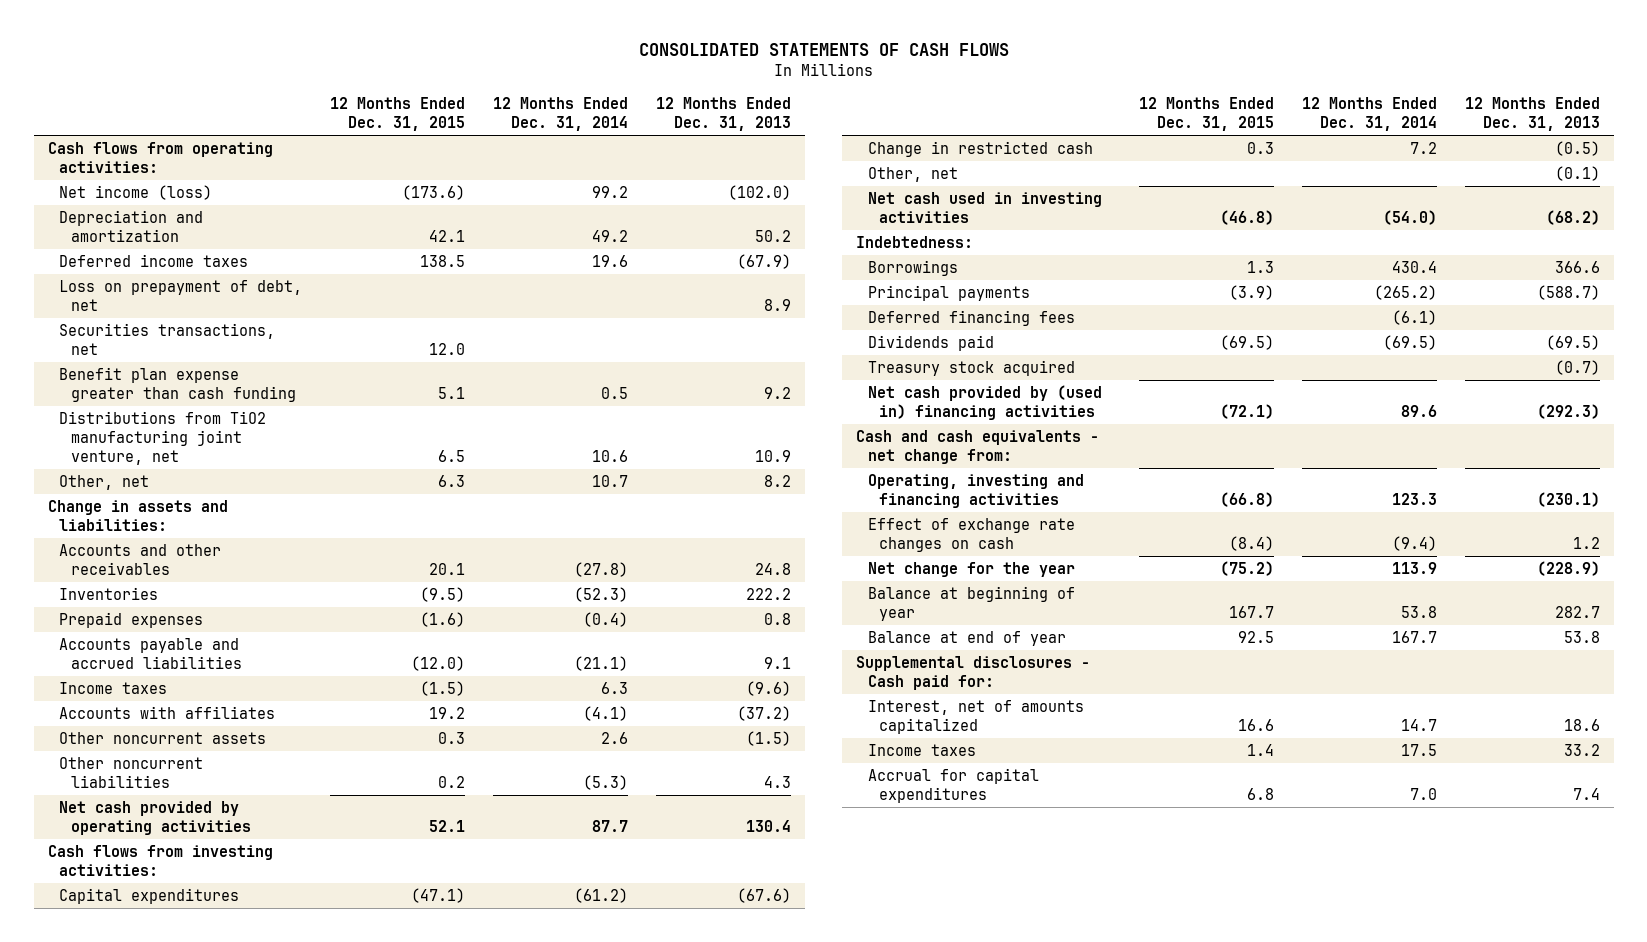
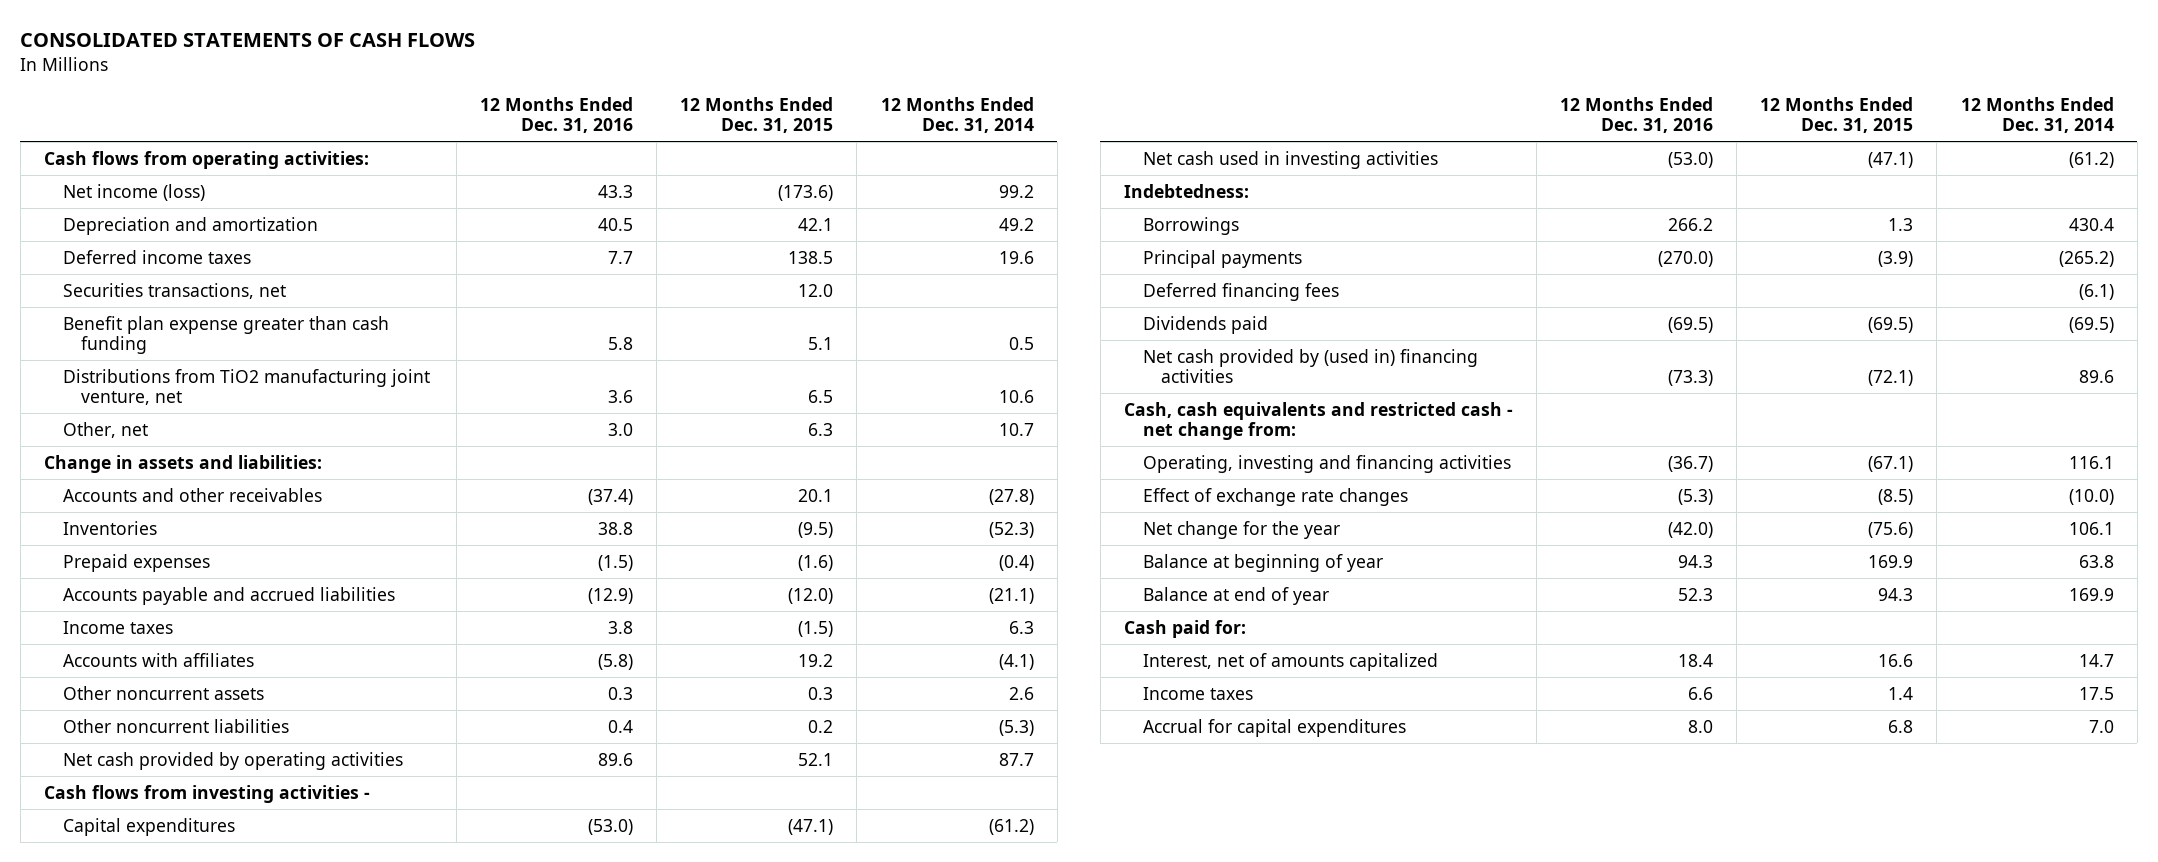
- | 12 Months Ended Dec. 31, 2015 | 12 Months Ended Dec. 31, 2014 | 12 Months Ended Dec. 31, 2013
+ | 12 Months Ended Dec. 31, 2016 | 12 Months Ended Dec. 31, 2015 | 12 Months Ended Dec. 31, 2014
- Loss on prepayment of debt, net | | | 8.9
- Cash flows from investing activities:
+ Cash flows from investing activities -
- Change in restricted cash | 0.3 | 7.2 | (0.5)
- Other, net | | | (0.1)
- Net cash used in investing activities | (46.8) | (54.0) | (68.2)
+ Net cash used in investing activities | (53.0) | (47.1) | (61.2)
- Treasury stock acquired | | | (0.7)
- Cash and cash equivalents - net change from:
- Operating, investing and financing activities | (66.8) | 123.3 | (230.1)
- Effect of exchange rate changes on cash | (8.4) | (9.4) | 1.2
- Net change for the year | (75.2) | 113.9 | (228.9)
- Balance at beginning of year | 167.7 | 53.8 | 282.7
- Balance at end of year | 92.5 | 167.7 | 53.8
- Supplemental disclosures - Cash paid for:
+ Cash, cash equivalents and restricted cash - net change from:
+ Operating, investing and financing activities | (36.7) | (67.1) | 116.1
+ Effect of exchange rate changes | (5.3) | (8.5) | (10.0)
+ Net change for the year | (42.0) | (75.6) | 106.1
+ Balance at beginning of year | 94.3 | 169.9 | 63.8
+ Balance at end of year | 52.3 | 94.3 | 169.9
+ Cash paid for:

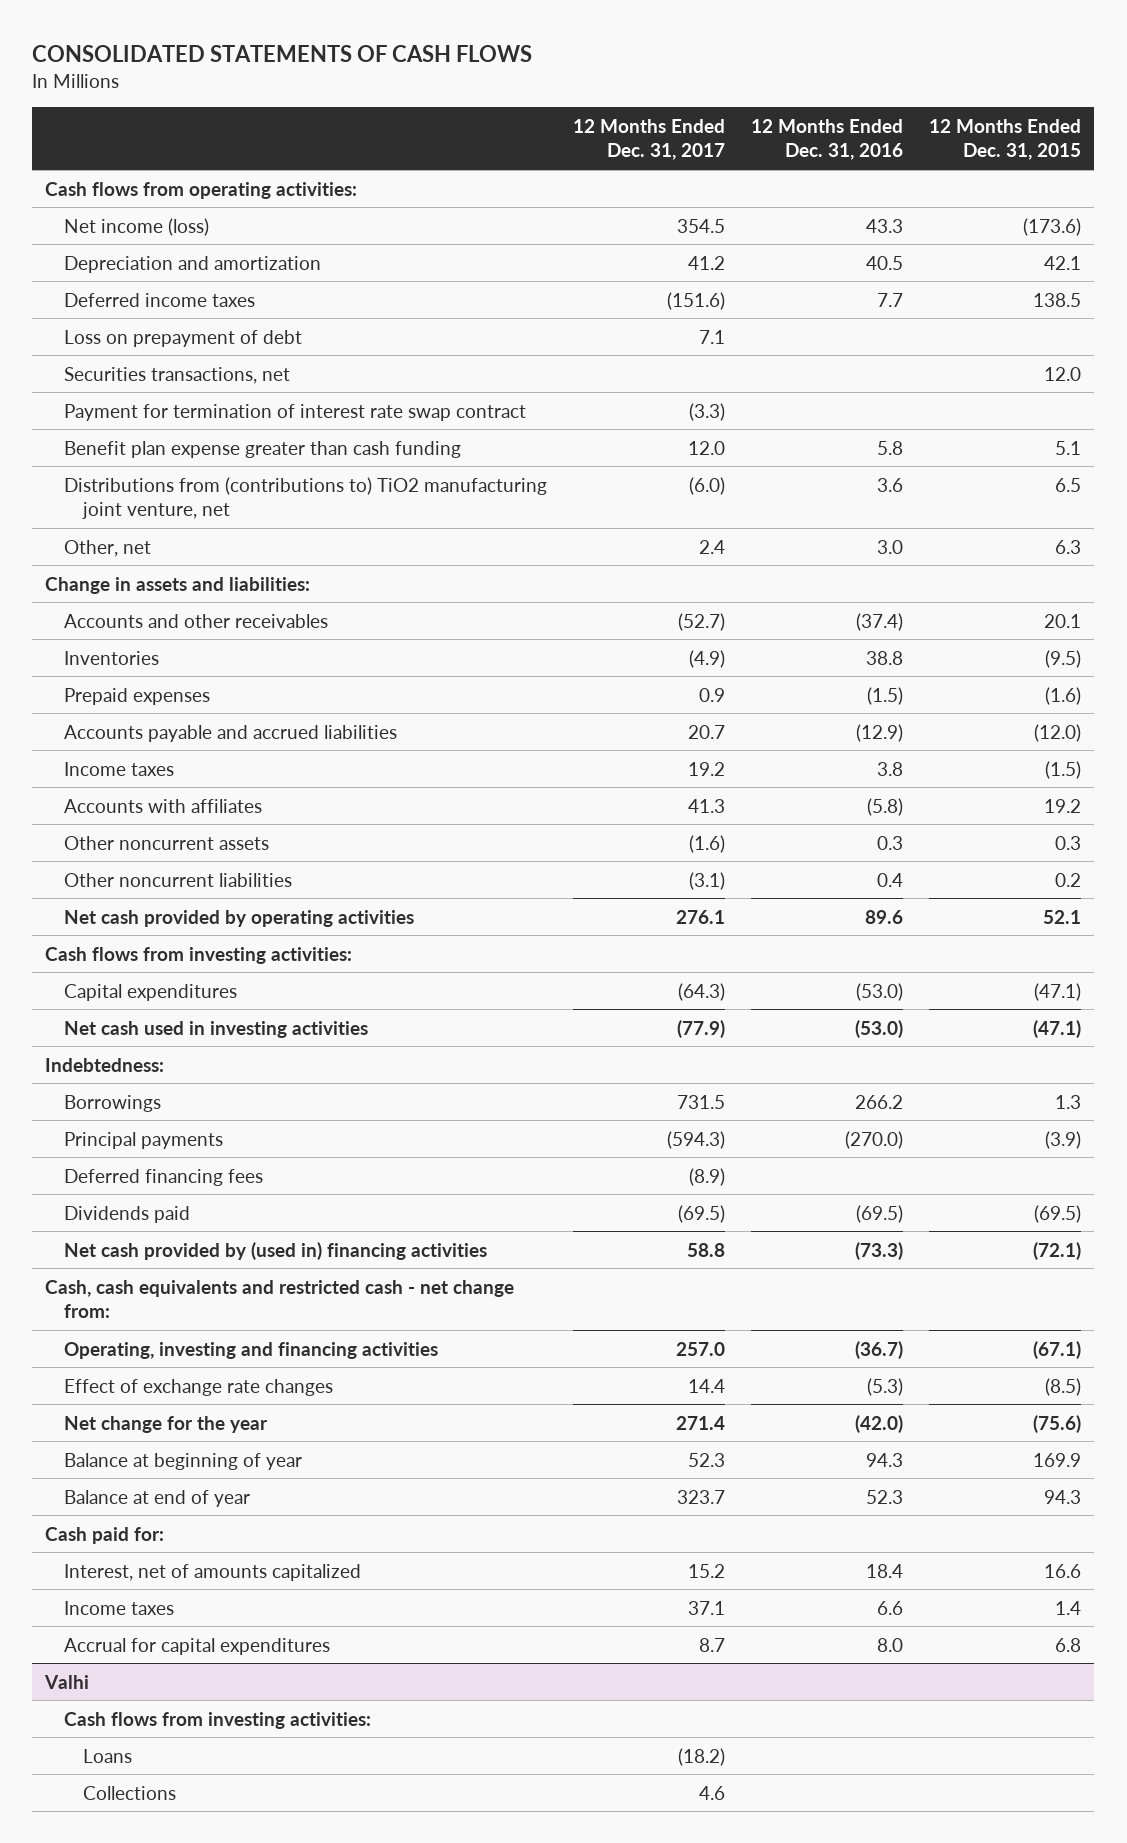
- | 12 Months Ended Dec. 31, 2016 | 12 Months Ended Dec. 31, 2015 | 12 Months Ended Dec. 31, 2014
+ | 12 Months Ended Dec. 31, 2017 | 12 Months Ended Dec. 31, 2016 | 12 Months Ended Dec. 31, 2015
+ Loss on prepayment of debt | 7.1 | |
+ Payment for termination of interest rate swap contract | (3.3) | |
- Distributions from TiO2 manufacturing joint venture, net | 3.6 | 6.5 | 10.6
+ Distributions from (contributions to) TiO2 manufacturing joint venture, net | (6.0) | 3.6 | 6.5
- Cash flows from investing activities -
+ Cash flows from investing activities:
+ Valhi
+ Cash flows from investing activities:
+ Loans | (18.2) | |
+ Collections | 4.6 | |

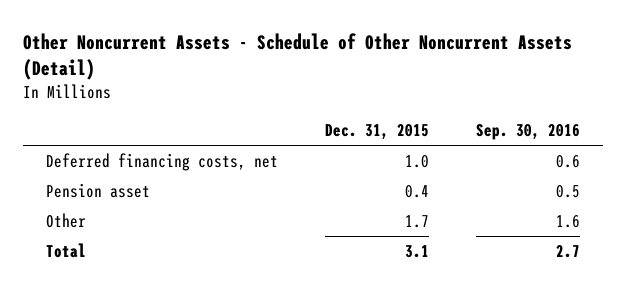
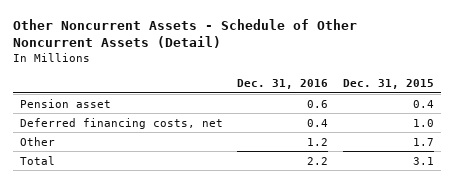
- | Dec. 31, 2015 | Sep. 30, 2016
+ | Dec. 31, 2016 | Dec. 31, 2015
moved down: Deferred financing costs, net | 0.4 | 1.0

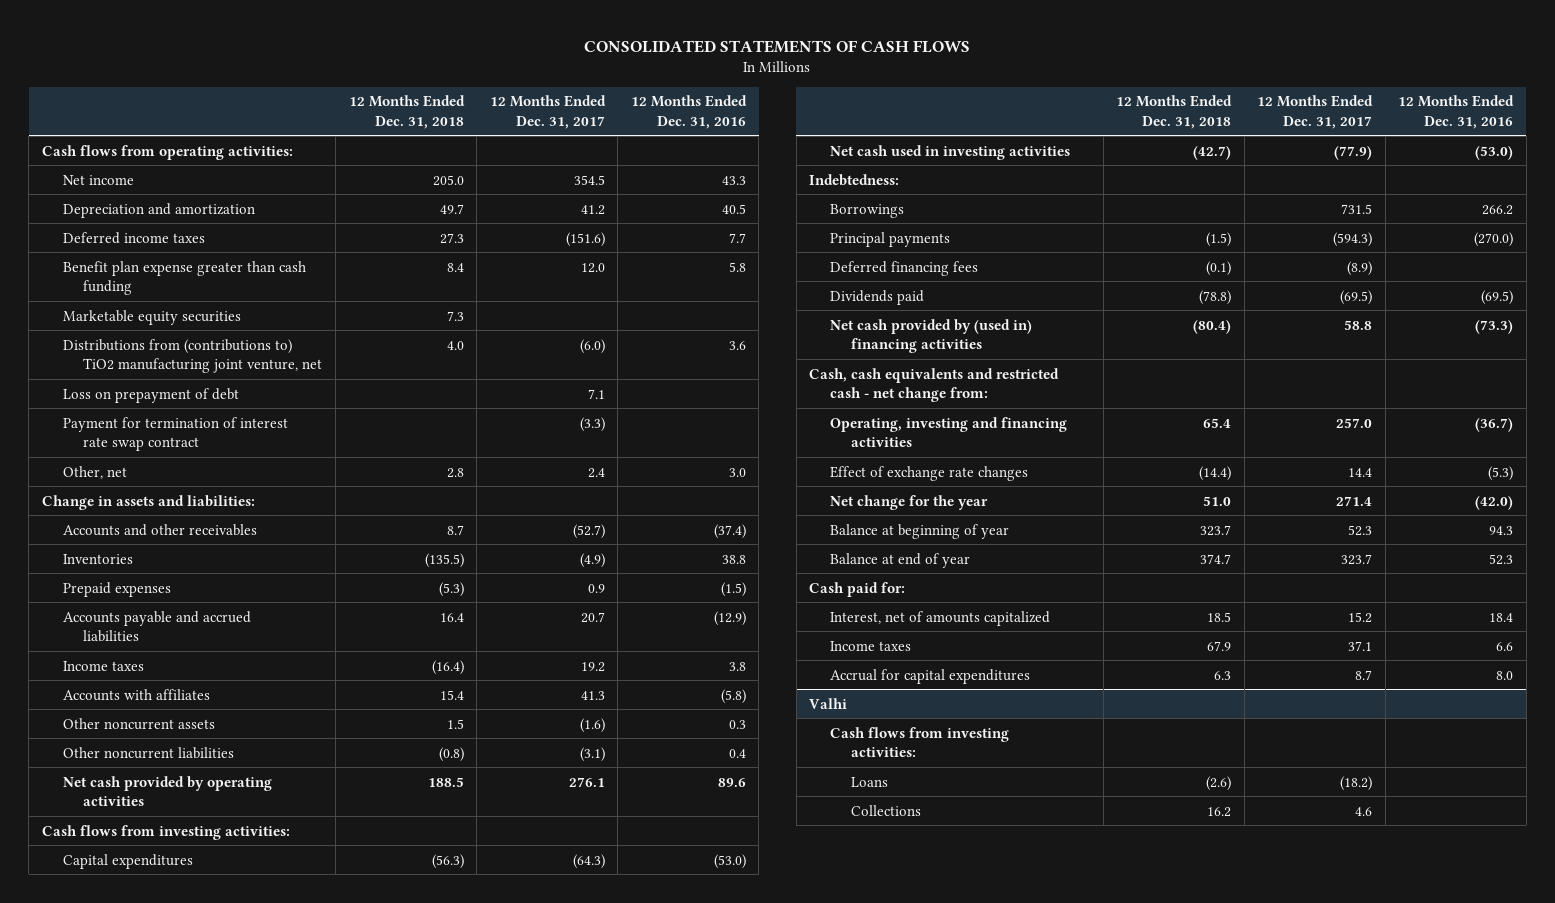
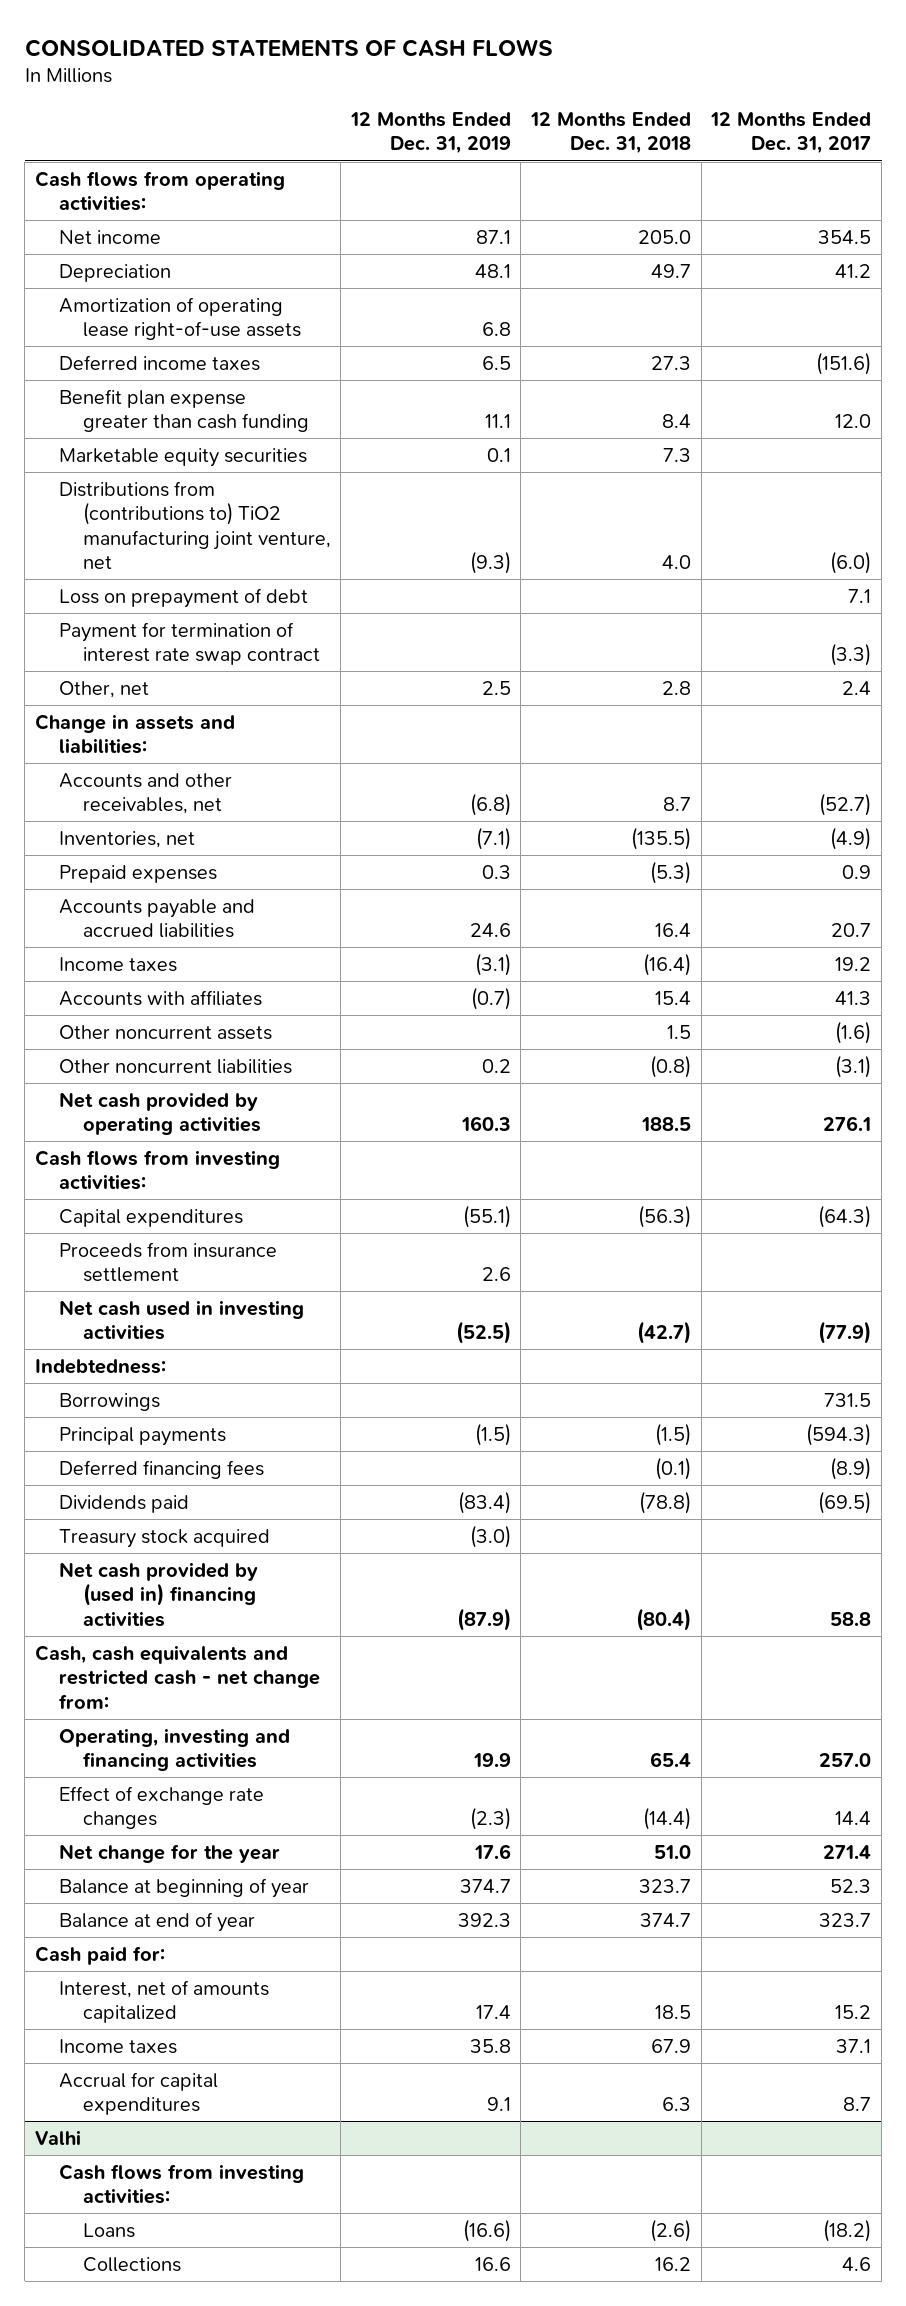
- | 12 Months Ended Dec. 31, 2018 | 12 Months Ended Dec. 31, 2017 | 12 Months Ended Dec. 31, 2016
+ | 12 Months Ended Dec. 31, 2019 | 12 Months Ended Dec. 31, 2018 | 12 Months Ended Dec. 31, 2017
- Depreciation and amortization | 49.7 | 41.2 | 40.5
+ Depreciation | 48.1 | 49.7 | 41.2
+ Amortization of operating lease right-of-use assets | 6.8 | |
- Accounts and other receivables | 8.7 | (52.7) | (37.4)
- Inventories | (135.5) | (4.9) | 38.8
+ Accounts and other receivables, net | (6.8) | 8.7 | (52.7)
+ Inventories, net | (7.1) | (135.5) | (4.9)
+ Proceeds from insurance settlement | 2.6 | |
+ Treasury stock acquired | (3.0) | |

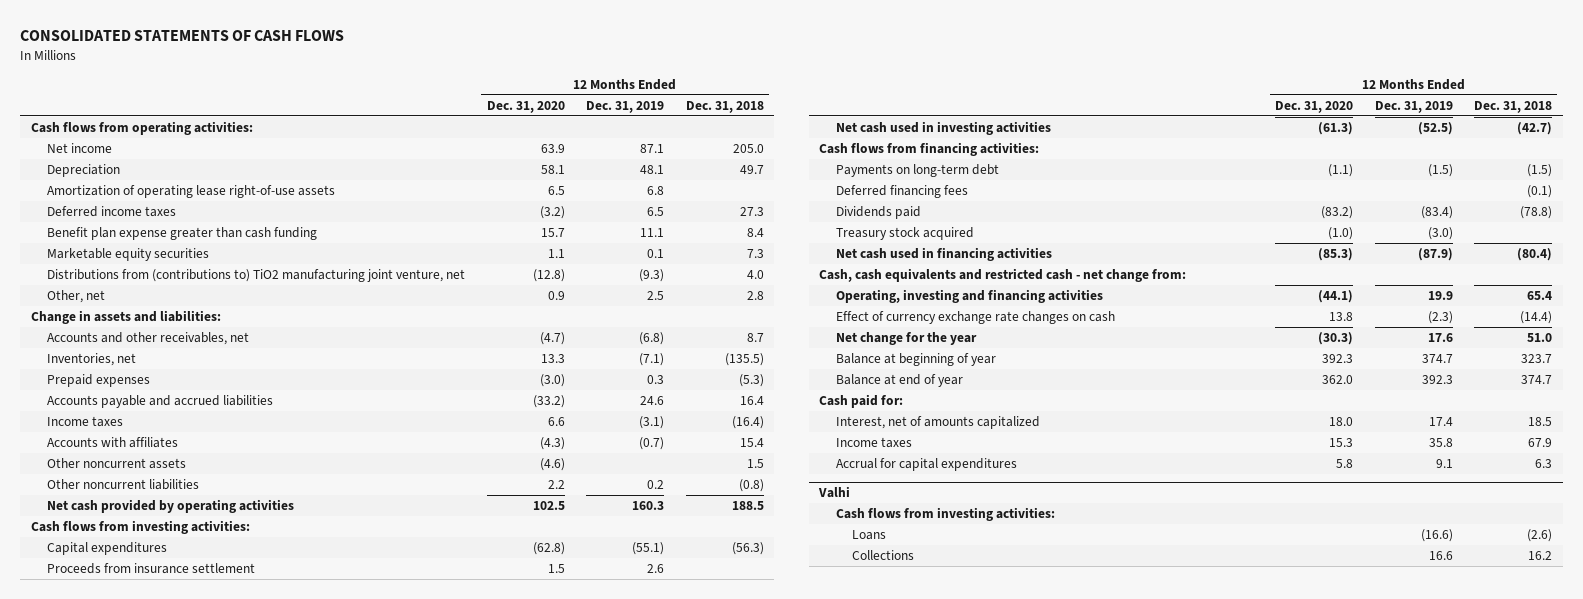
- | 12 Months Ended Dec. 31, 2019 | 12 Months Ended Dec. 31, 2018 | 12 Months Ended Dec. 31, 2017
+ | 12 Months Ended Dec. 31, 2020 | 12 Months Ended Dec. 31, 2019 | 12 Months Ended Dec. 31, 2018
- Loss on prepayment of debt | | | 7.1
- Payment for termination of interest rate swap contract | | | (3.3)
- Indebtedness:
- Borrowings | | | 731.5
- Principal payments | (1.5) | (1.5) | (594.3)
+ Cash flows from financing activities:
+ Payments on long-term debt | (1.1) | (1.5) | (1.5)
- Net cash provided by (used in) financing activities | (87.9) | (80.4) | 58.8
+ Net cash used in financing activities | (85.3) | (87.9) | (80.4)
- Effect of exchange rate changes | (2.3) | (14.4) | 14.4
+ Effect of currency exchange rate changes on cash | 13.8 | (2.3) | (14.4)

